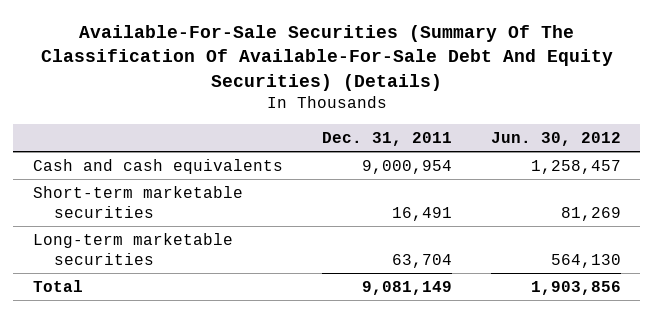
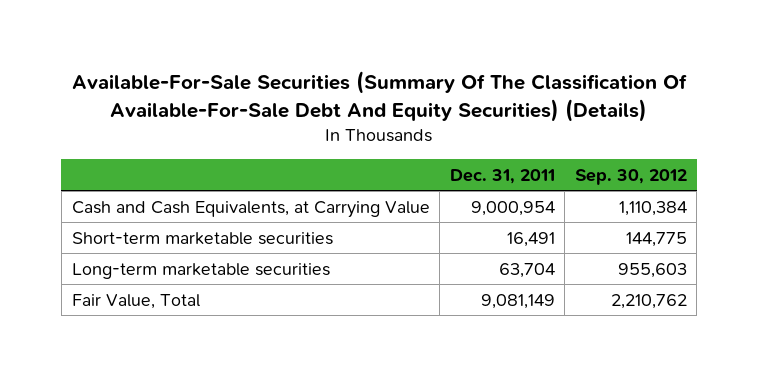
- | Dec. 31, 2011 | Jun. 30, 2012
+ | Dec. 31, 2011 | Sep. 30, 2012
- Cash and cash equivalents | 9,000,954 | 1,258,457
+ Cash and Cash Equivalents, at Carrying Value | 9,000,954 | 1,110,384
- Total | 9,081,149 | 1,903,856
+ Fair Value, Total | 9,081,149 | 2,210,762

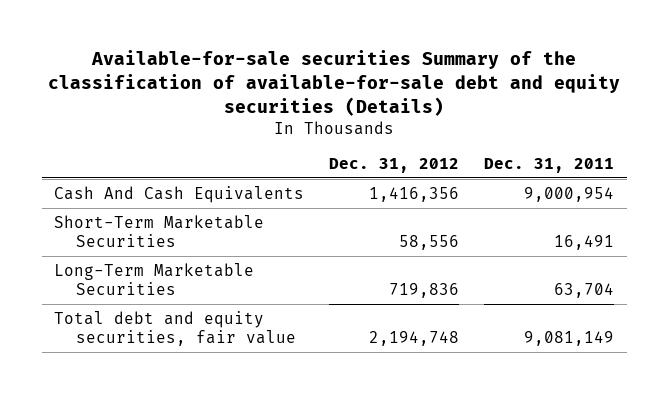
- Available-For-Sale Securities (Summary Of The Classification Of Available-For-Sale Debt And Equity Securities) (Details)
+ Available-for-sale securities Summary of the classification of available-for-sale debt and equity securities (Details)
- | Dec. 31, 2011 | Sep. 30, 2012
+ | Dec. 31, 2012 | Dec. 31, 2011
- Cash and Cash Equivalents, at Carrying Value | 9,000,954 | 1,110,384
- Short-term marketable securities | 16,491 | 144,775
- Long-term marketable securities | 63,704 | 955,603
- Fair Value, Total | 9,081,149 | 2,210,762
+ Cash And Cash Equivalents | 1,416,356 | 9,000,954
+ Short-Term Marketable Securities | 58,556 | 16,491
+ Long-Term Marketable Securities | 719,836 | 63,704
+ Total debt and equity securities, fair value | 2,194,748 | 9,081,149

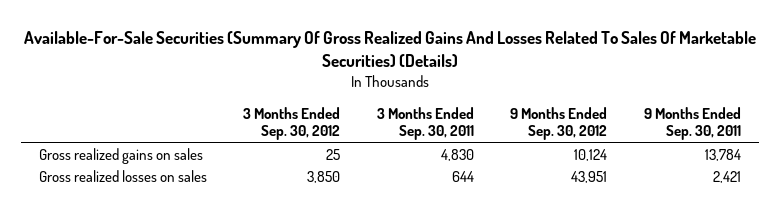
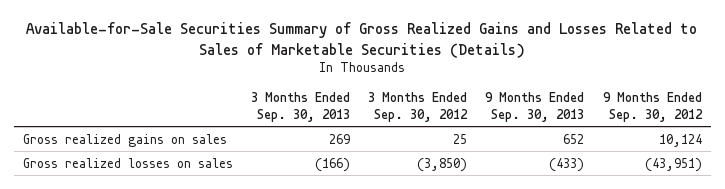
- Available-For-Sale Securities (Summary Of Gross Realized Gains And Losses Related To Sales Of Marketable Securities) (Details)
+ Available-for-Sale Securities Summary of Gross Realized Gains and Losses Related to Sales of Marketable Securities (Details)
- | 3 Months Ended Sep. 30, 2012 | 3 Months Ended Sep. 30, 2011 | 9 Months Ended Sep. 30, 2012 | 9 Months Ended Sep. 30, 2011
+ | 3 Months Ended Sep. 30, 2013 | 3 Months Ended Sep. 30, 2012 | 9 Months Ended Sep. 30, 2013 | 9 Months Ended Sep. 30, 2012
- Gross realized losses on sales | 3,850 | 644 | 43,951 | 2,421
+ Gross realized losses on sales | (166) | (3,850) | (433) | (43,951)

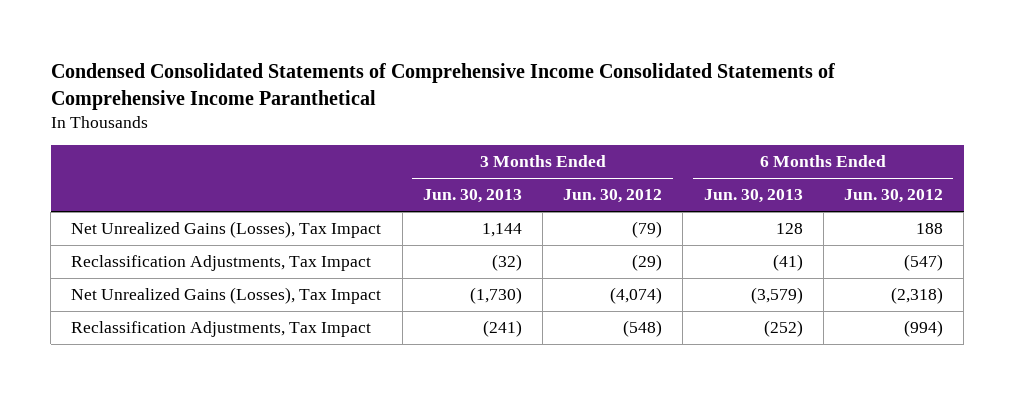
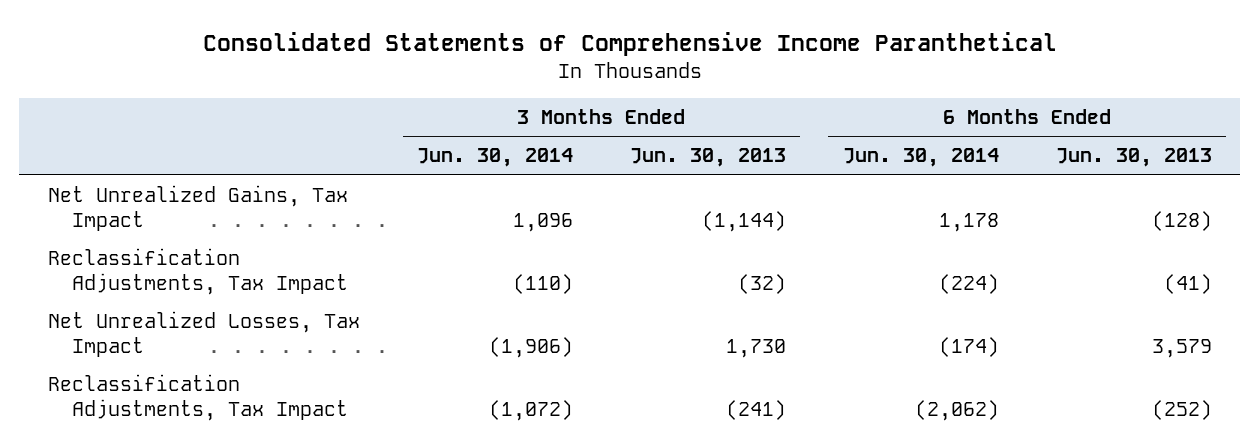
- Condensed Consolidated Statements of Comprehensive Income Consolidated Statements of Comprehensive Income Paranthetical
+ Consolidated Statements of Comprehensive Income Paranthetical
- | 3 Months Ended Jun. 30, 2013 | 3 Months Ended Jun. 30, 2012 | 6 Months Ended Jun. 30, 2013 | 6 Months Ended Jun. 30, 2012
+ | 3 Months Ended Jun. 30, 2014 | 3 Months Ended Jun. 30, 2013 | 6 Months Ended Jun. 30, 2014 | 6 Months Ended Jun. 30, 2013
- Net Unrealized Gains (Losses), Tax Impact | 1,144 | (79) | 128 | 188
+ Net Unrealized Gains, Tax Impact | 1,096 | (1,144) | 1,178 | (128)
- Net Unrealized Gains (Losses), Tax Impact | (1,730) | (4,074) | (3,579) | (2,318)
+ Net Unrealized Losses, Tax Impact | (1,906) | 1,730 | (174) | 3,579

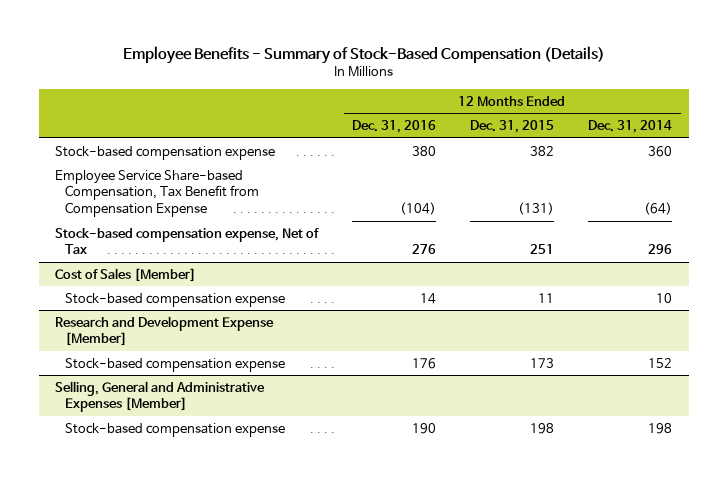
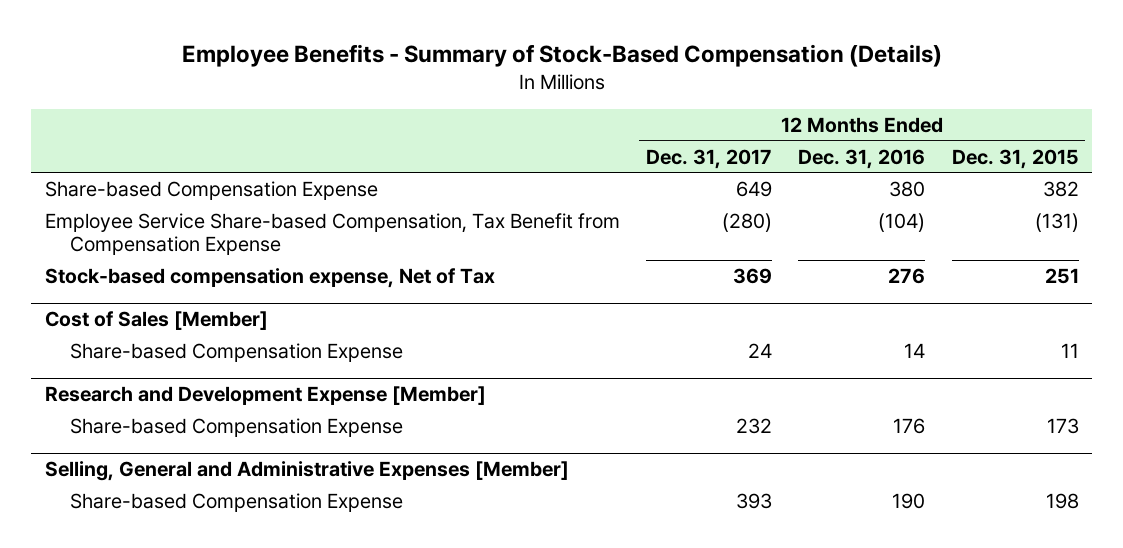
- | 12 Months Ended Dec. 31, 2016 | 12 Months Ended Dec. 31, 2015 | 12 Months Ended Dec. 31, 2014
+ | 12 Months Ended Dec. 31, 2017 | 12 Months Ended Dec. 31, 2016 | 12 Months Ended Dec. 31, 2015
- Stock-based compensation expense | 380 | 382 | 360
+ Share-based Compensation Expense | 649 | 380 | 382
@ Cost of Sales [Member]
- Stock-based compensation expense | 14 | 11 | 10
+ Share-based Compensation Expense | 24 | 14 | 11
@ Research and Development Expense [Member]
- Stock-based compensation expense | 176 | 173 | 152
+ Share-based Compensation Expense | 232 | 176 | 173
@ Selling, General and Administrative Expenses [Member]
- Stock-based compensation expense | 190 | 198 | 198
+ Share-based Compensation Expense | 393 | 190 | 198

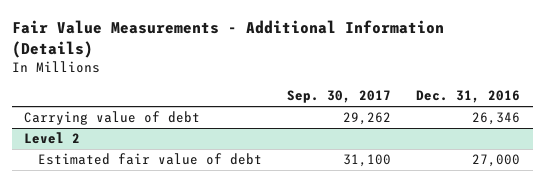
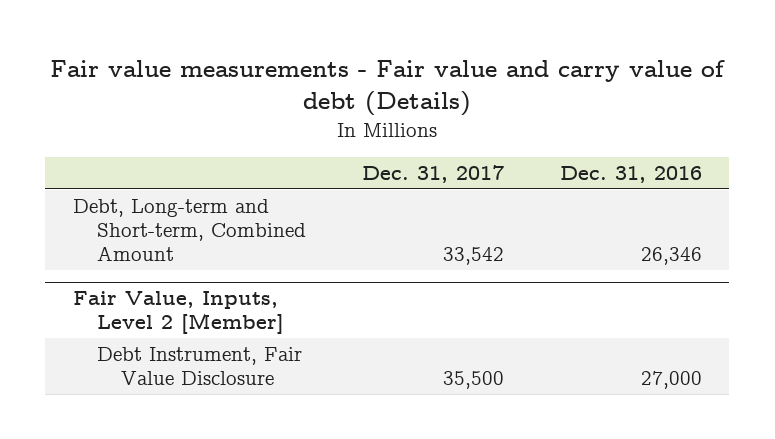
- Fair Value Measurements - Additional Information (Details)
+ Fair value measurements - Fair value and carry value of debt (Details)
- | Sep. 30, 2017 | Dec. 31, 2016
+ | Dec. 31, 2017 | Dec. 31, 2016
- Carrying value of debt | 29,262 | 26,346
- Level 2
- Estimated fair value of debt | 31,100 | 27,000
+ Debt, Long-term and Short-term, Combined Amount | 33,542 | 26,346
+ Fair Value, Inputs, Level 2 [Member]
+ Debt Instrument, Fair Value Disclosure | 35,500 | 27,000

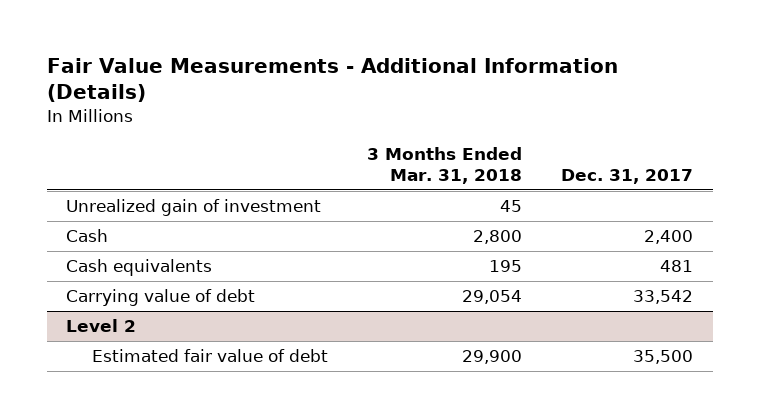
- Fair value measurements - Fair value and carry value of debt (Details)
+ Fair Value Measurements - Additional Information (Details)
- | Dec. 31, 2017 | Dec. 31, 2016
+ | 3 Months Ended Mar. 31, 2018 | Dec. 31, 2017
- Debt, Long-term and Short-term, Combined Amount | 33,542 | 26,346
- Fair Value, Inputs, Level 2 [Member]
- Debt Instrument, Fair Value Disclosure | 35,500 | 27,000
+ Unrealized gain of investment | 45 |
+ Cash | 2,800 | 2,400
+ Cash equivalents | 195 | 481
+ Carrying value of debt | 29,054 | 33,542
+ Level 2
+ Estimated fair value of debt | 29,900 | 35,500

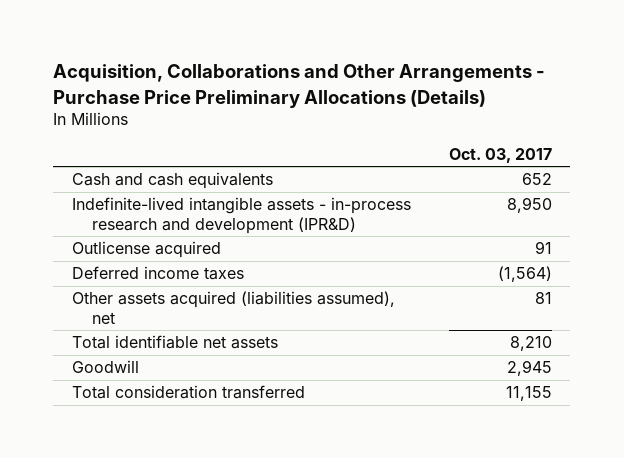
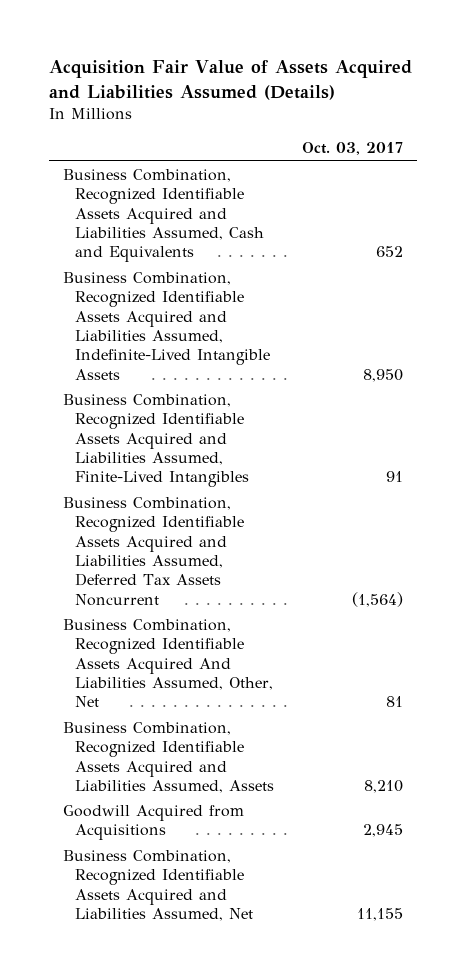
- Acquisition, Collaborations and Other Arrangements - Purchase Price Preliminary Allocations (Details)
+ Acquisition Fair Value of Assets Acquired and Liabilities Assumed (Details)
- Cash and cash equivalents | 652
- Indefinite-lived intangible assets - in-process research and development (IPR&D) | 8,950
- Outlicense acquired | 91
- Deferred income taxes | (1,564)
- Other assets acquired (liabilities assumed), net | 81
- Total identifiable net assets | 8,210
- Goodwill | 2,945
- Total consideration transferred | 11,155
+ Business Combination, Recognized Identifiable Assets Acquired and Liabilities Assumed, Cash and Equivalents | 652
+ Business Combination, Recognized Identifiable Assets Acquired and Liabilities Assumed, Indefinite-Lived Intangible Assets | 8,950
+ Business Combination, Recognized Identifiable Assets Acquired and Liabilities Assumed, Finite-Lived Intangibles | 91
+ Business Combination, Recognized Identifiable Assets Acquired and Liabilities Assumed, Deferred Tax Assets Noncurrent | (1,564)
+ Business Combination, Recognized Identifiable Assets Acquired And Liabilities Assumed, Other, Net | 81
+ Business Combination, Recognized Identifiable Assets Acquired and Liabilities Assumed, Assets | 8,210
+ Goodwill Acquired from Acquisitions | 2,945
+ Business Combination, Recognized Identifiable Assets Acquired and Liabilities Assumed, Net | 11,155

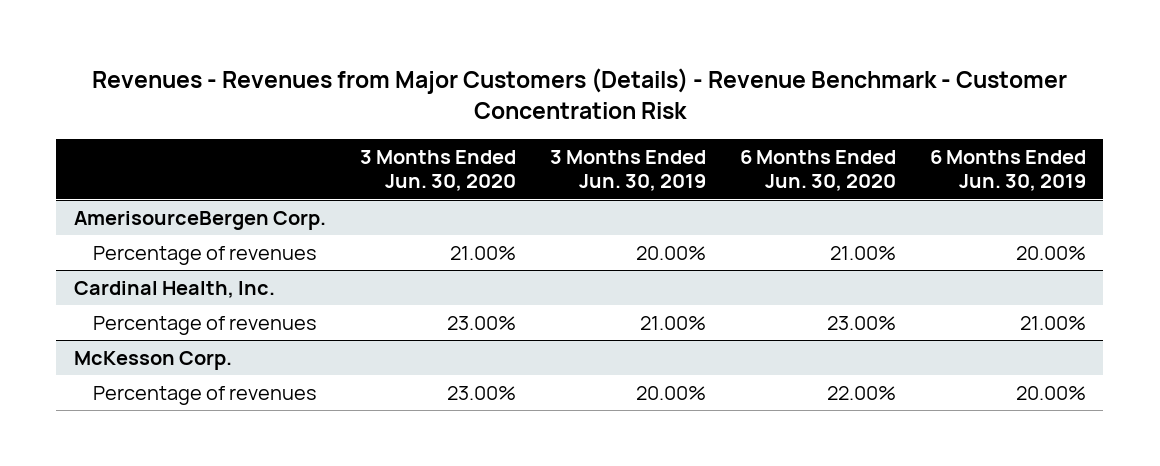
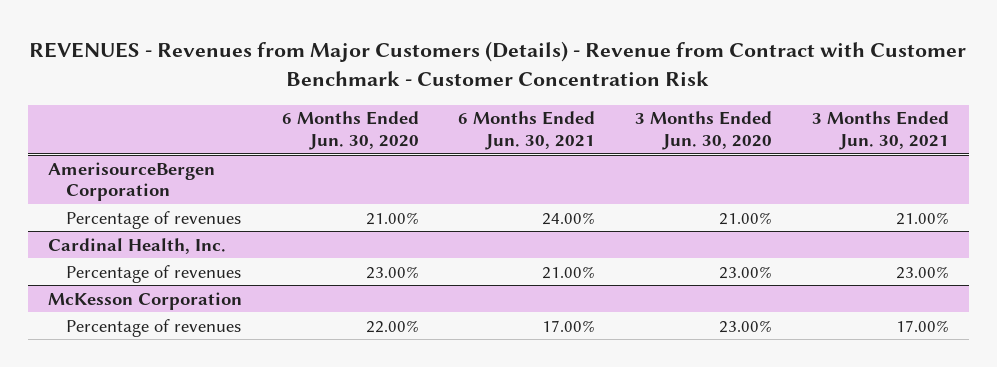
- Revenues - Revenues from Major Customers (Details) - Revenue Benchmark - Customer Concentration Risk
+ REVENUES - Revenues from Major Customers (Details) - Revenue from Contract with Customer Benchmark - Customer Concentration Risk
- | 3 Months Ended Jun. 30, 2020 | 3 Months Ended Jun. 30, 2019 | 6 Months Ended Jun. 30, 2020 | 6 Months Ended Jun. 30, 2019
+ | 6 Months Ended Jun. 30, 2020 | 6 Months Ended Jun. 30, 2021 | 3 Months Ended Jun. 30, 2020 | 3 Months Ended Jun. 30, 2021
- AmerisourceBergen Corp.
+ AmerisourceBergen Corporation
- McKesson Corp.
+ McKesson Corporation

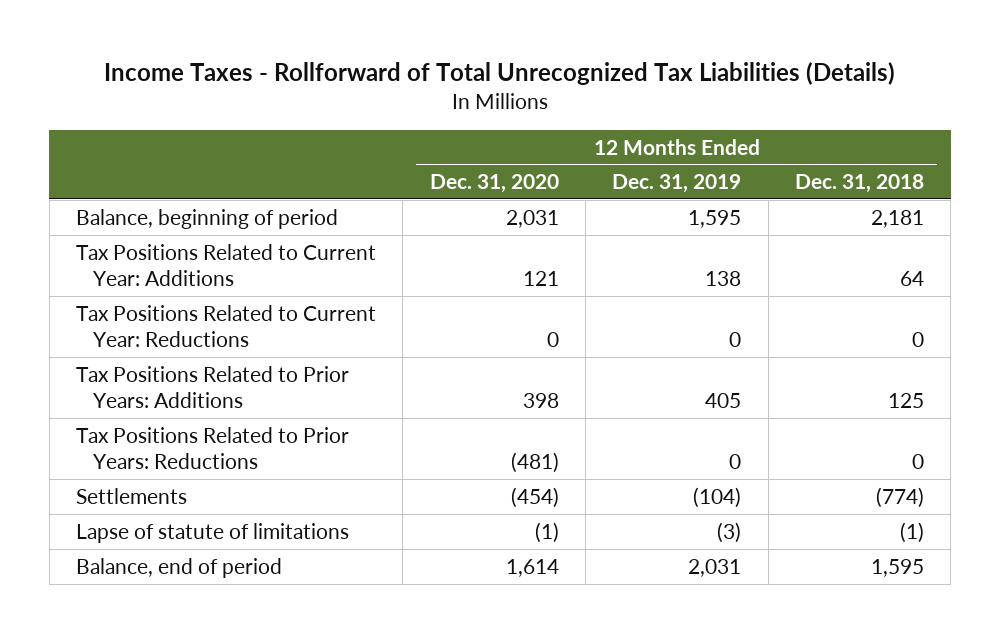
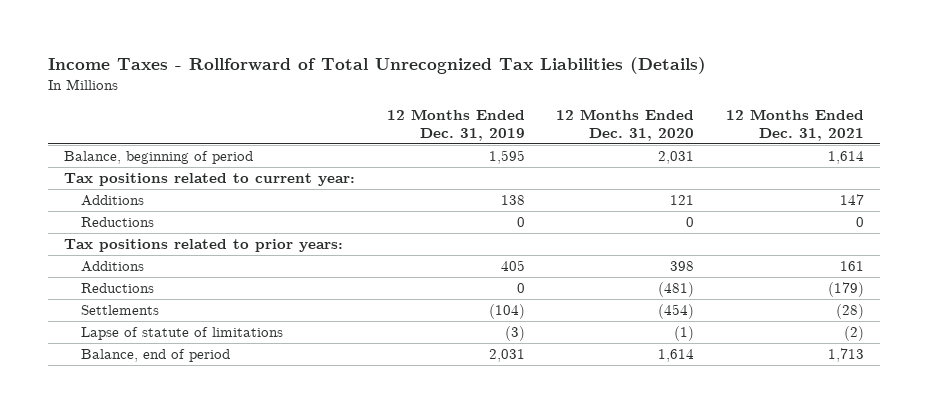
- | 12 Months Ended Dec. 31, 2020 | 12 Months Ended Dec. 31, 2019 | 12 Months Ended Dec. 31, 2018
+ | 12 Months Ended Dec. 31, 2019 | 12 Months Ended Dec. 31, 2020 | 12 Months Ended Dec. 31, 2021
- Tax Positions Related to Current Year: Additions | 121 | 138 | 64
- Tax Positions Related to Current Year: Reductions | 0 | 0 | 0
- Tax Positions Related to Prior Years: Additions | 398 | 405 | 125
- Tax Positions Related to Prior Years: Reductions | (481) | 0 | 0
+ Tax positions related to current year:
+ Additions | 138 | 121 | 147
+ Reductions | 0 | 0 | 0
+ Tax positions related to prior years:
+ Additions | 405 | 398 | 161
+ Reductions | 0 | (481) | (179)

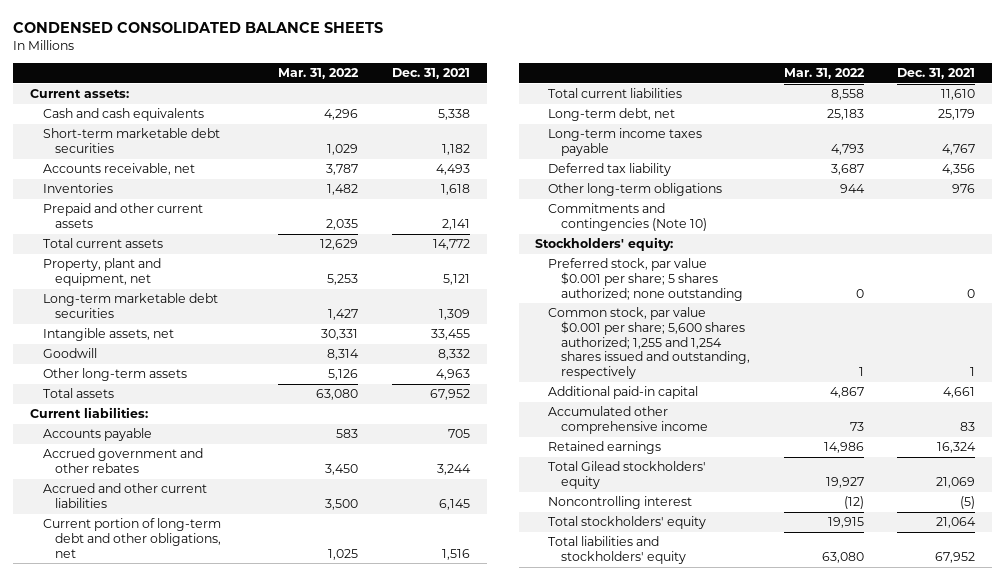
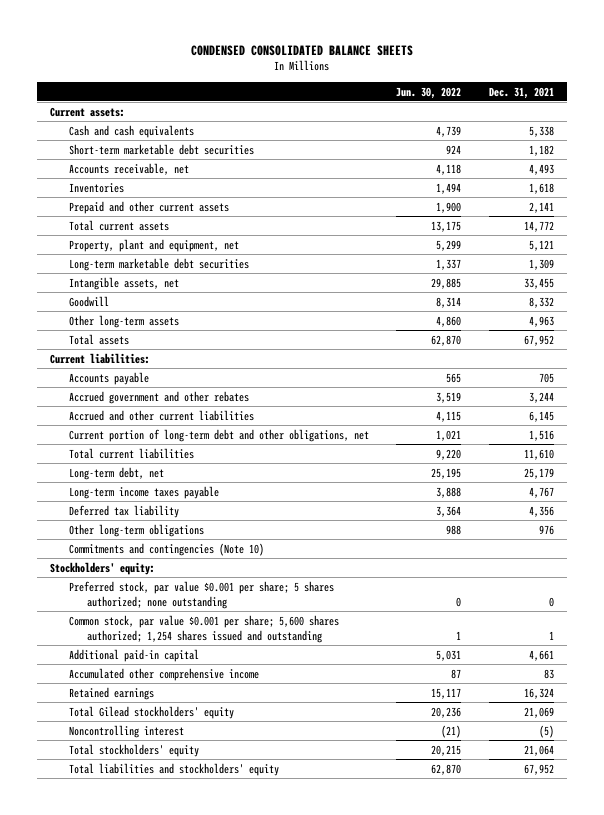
- | Mar. 31, 2022 | Dec. 31, 2021
+ | Jun. 30, 2022 | Dec. 31, 2021
- Common stock, par value $0.001 per share; 5,600 shares authorized; 1,255 and 1,254 shares issued and outstanding, respectively | 1 | 1
+ Common stock, par value $0.001 per share; 5,600 shares authorized; 1,254 shares issued and outstanding | 1 | 1

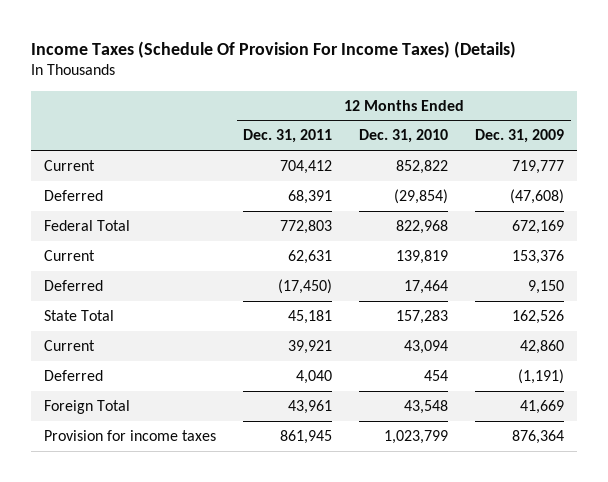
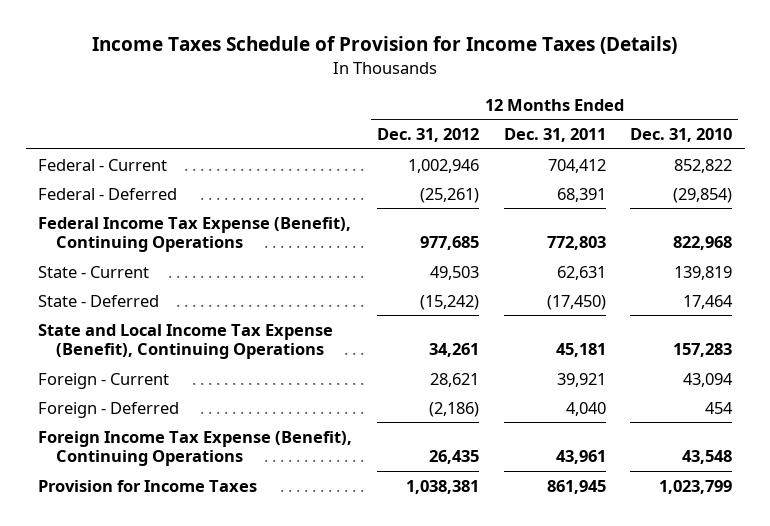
- Income Taxes (Schedule Of Provision For Income Taxes) (Details)
+ Income Taxes Schedule of Provision for Income Taxes (Details)
- | 12 Months Ended Dec. 31, 2011 | 12 Months Ended Dec. 31, 2010 | 12 Months Ended Dec. 31, 2009
+ | 12 Months Ended Dec. 31, 2012 | 12 Months Ended Dec. 31, 2011 | 12 Months Ended Dec. 31, 2010
- Current | 704,412 | 852,822 | 719,777
- Deferred | 68,391 | (29,854) | (47,608)
- Federal Total | 772,803 | 822,968 | 672,169
- Current | 62,631 | 139,819 | 153,376
- Deferred | (17,450) | 17,464 | 9,150
- State Total | 45,181 | 157,283 | 162,526
- Current | 39,921 | 43,094 | 42,860
- Deferred | 4,040 | 454 | (1,191)
- Foreign Total | 43,961 | 43,548 | 41,669
- Provision for income taxes | 861,945 | 1,023,799 | 876,364
+ Federal - Current | 1,002,946 | 704,412 | 852,822
+ Federal - Deferred | (25,261) | 68,391 | (29,854)
+ Federal Income Tax Expense (Benefit), Continuing Operations | 977,685 | 772,803 | 822,968
+ State - Current | 49,503 | 62,631 | 139,819
+ State - Deferred | (15,242) | (17,450) | 17,464
+ State and Local Income Tax Expense (Benefit), Continuing Operations | 34,261 | 45,181 | 157,283
+ Foreign - Current | 28,621 | 39,921 | 43,094
+ Foreign - Deferred | (2,186) | 4,040 | 454
+ Foreign Income Tax Expense (Benefit), Continuing Operations | 26,435 | 43,961 | 43,548
+ Provision for Income Taxes | 1,038,381 | 861,945 | 1,023,799

